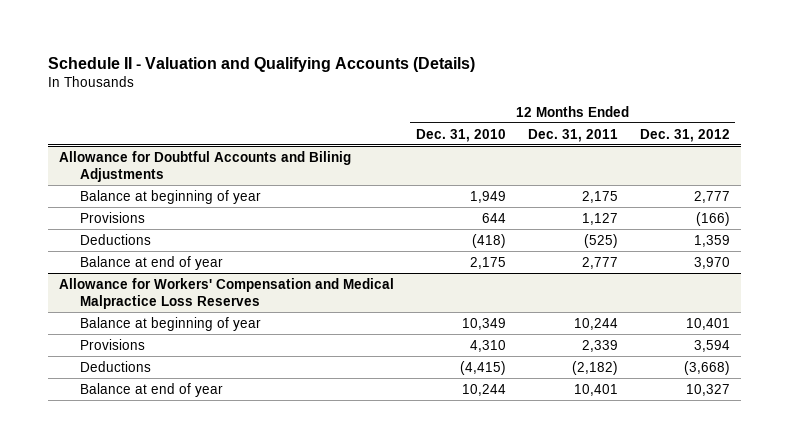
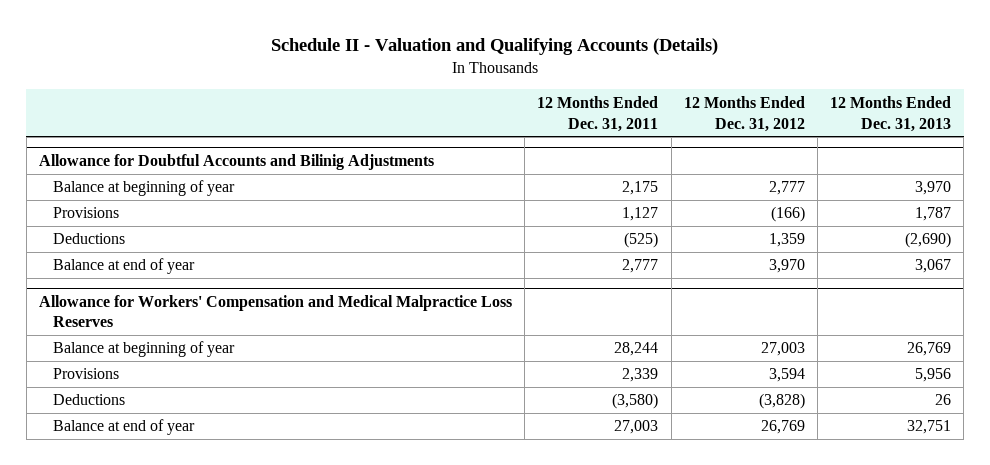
- | 12 Months Ended Dec. 31, 2010 | 12 Months Ended Dec. 31, 2011 | 12 Months Ended Dec. 31, 2012
+ | 12 Months Ended Dec. 31, 2011 | 12 Months Ended Dec. 31, 2012 | 12 Months Ended Dec. 31, 2013
@ Allowance for Workers' Compensation and Medical Malpractice Loss Reserves
- Balance at beginning of year | 10,349 | 10,244 | 10,401
+ Balance at beginning of year | 28,244 | 27,003 | 26,769
- Deductions | (4,415) | (2,182) | (3,668)
- Balance at end of year | 10,244 | 10,401 | 10,327
+ Deductions | (3,580) | (3,828) | 26
+ Balance at end of year | 27,003 | 26,769 | 32,751

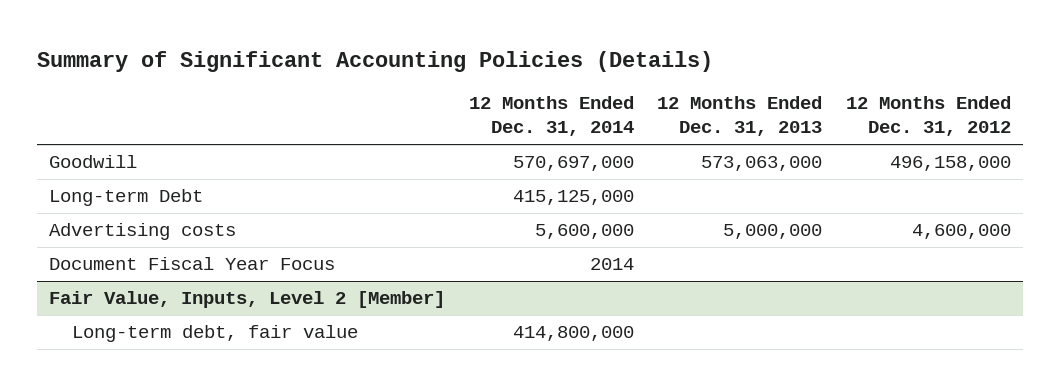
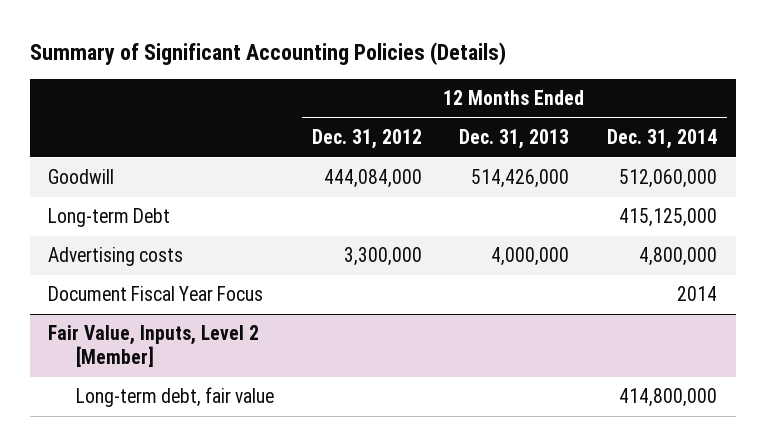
- | 12 Months Ended Dec. 31, 2014 | 12 Months Ended Dec. 31, 2013 | 12 Months Ended Dec. 31, 2012
+ | 12 Months Ended Dec. 31, 2012 | 12 Months Ended Dec. 31, 2013 | 12 Months Ended Dec. 31, 2014
- Goodwill | 570,697,000 | 573,063,000 | 496,158,000
+ Goodwill | 444,084,000 | 514,426,000 | 512,060,000
- Advertising costs | 5,600,000 | 5,000,000 | 4,600,000
+ Advertising costs | 3,300,000 | 4,000,000 | 4,800,000

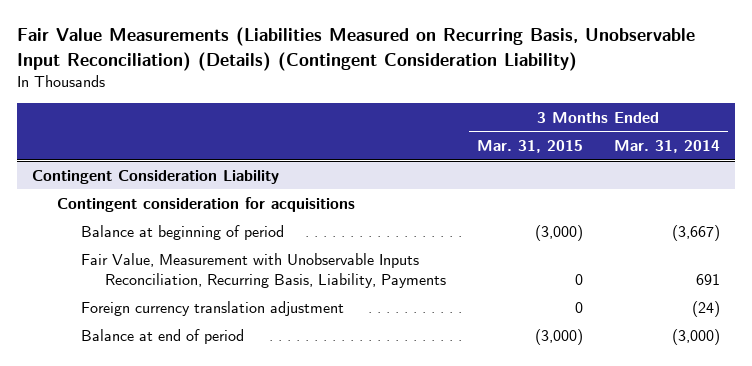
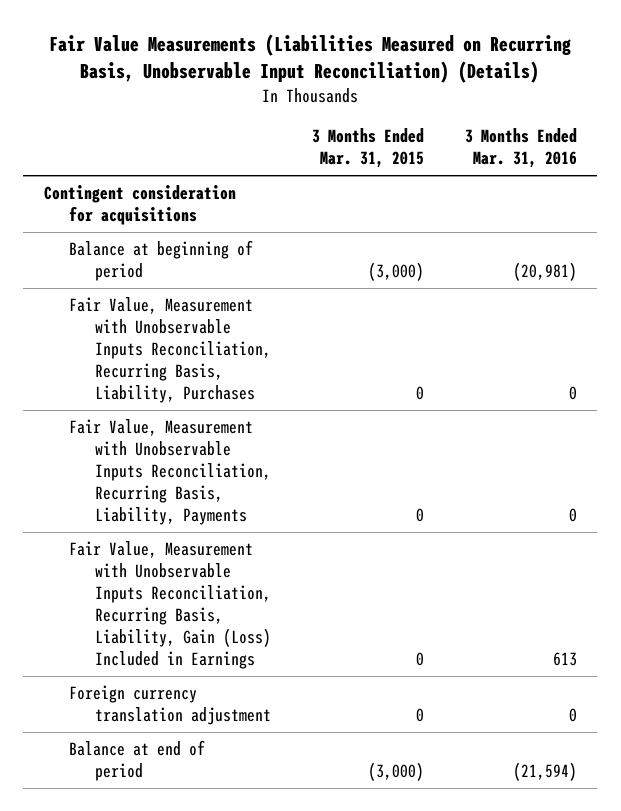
- Fair Value Measurements (Liabilities Measured on Recurring Basis, Unobservable Input Reconciliation) (Details) (Contingent Consideration Liability)
+ Fair Value Measurements (Liabilities Measured on Recurring Basis, Unobservable Input Reconciliation) (Details)
- | 3 Months Ended Mar. 31, 2015 | 3 Months Ended Mar. 31, 2014
+ | 3 Months Ended Mar. 31, 2015 | 3 Months Ended Mar. 31, 2016
- Contingent Consideration Liability
+ Fair Value, Measurement with Unobservable Inputs Reconciliation, Recurring Basis, Liability, Purchases | 0 | 0
+ Fair Value, Measurement with Unobservable Inputs Reconciliation, Recurring Basis, Liability, Gain (Loss) Included in Earnings | 0 | 613

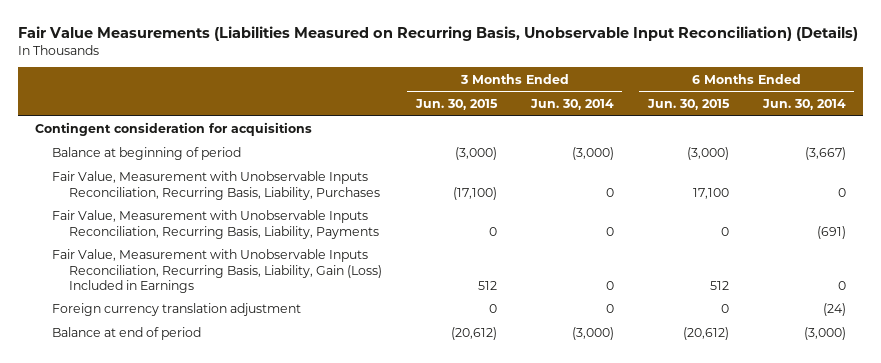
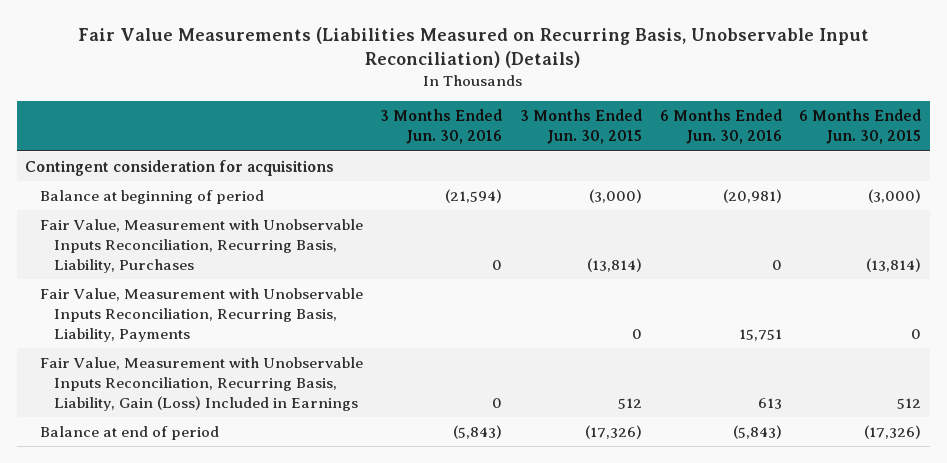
- | 3 Months Ended Jun. 30, 2015 | 3 Months Ended Jun. 30, 2014 | 6 Months Ended Jun. 30, 2015 | 6 Months Ended Jun. 30, 2014
+ | 3 Months Ended Jun. 30, 2016 | 3 Months Ended Jun. 30, 2015 | 6 Months Ended Jun. 30, 2016 | 6 Months Ended Jun. 30, 2015
- Fair Value, Measurement with Unobservable Inputs Reconciliation, Recurring Basis, Liability, Purchases | (17,100) | 0 | 17,100 | 0
+ Fair Value, Measurement with Unobservable Inputs Reconciliation, Recurring Basis, Liability, Purchases | 0 | (13,814) | 0 | (13,814)
- Foreign currency translation adjustment | 0 | 0 | 0 | (24)
- Balance at end of period | (20,612) | (3,000) | (20,612) | (3,000)
+ Balance at end of period | (5,843) | (17,326) | (5,843) | (17,326)

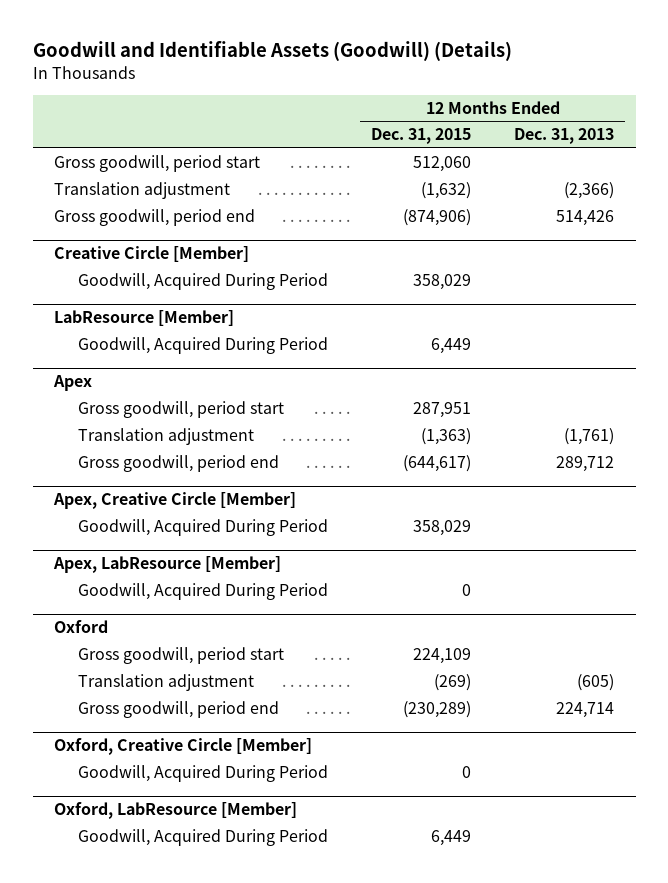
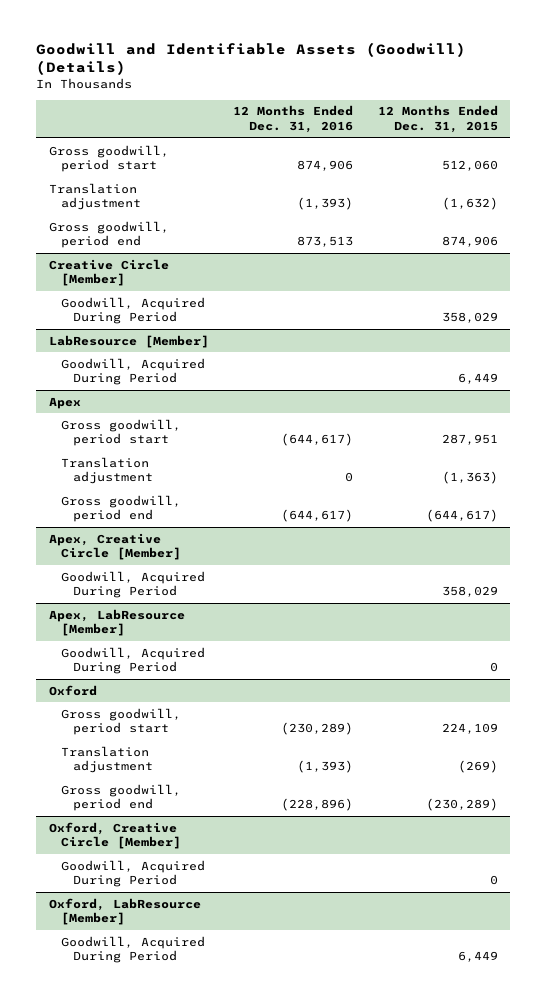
- | 12 Months Ended Dec. 31, 2015 | 12 Months Ended Dec. 31, 2013
+ | 12 Months Ended Dec. 31, 2016 | 12 Months Ended Dec. 31, 2015
- Gross goodwill, period end | (874,906) | 514,426
+ Gross goodwill, period end | 873,513 | 874,906

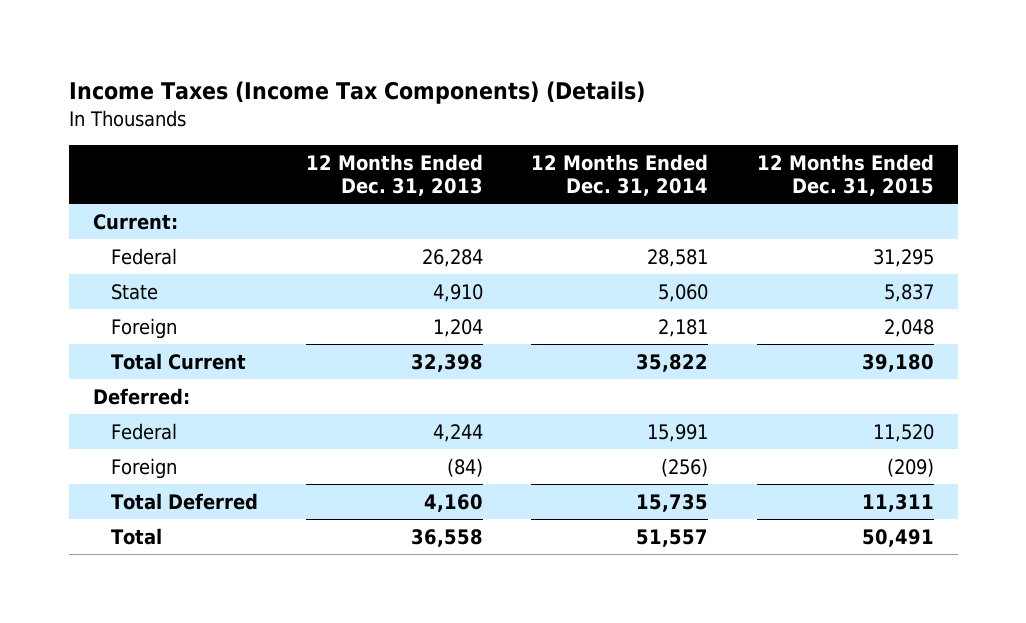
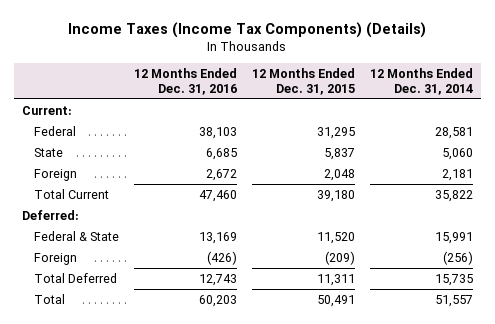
- | 12 Months Ended Dec. 31, 2013 | 12 Months Ended Dec. 31, 2014 | 12 Months Ended Dec. 31, 2015
+ | 12 Months Ended Dec. 31, 2016 | 12 Months Ended Dec. 31, 2015 | 12 Months Ended Dec. 31, 2014
- Federal | 4,244 | 15,991 | 11,520
+ Federal & State | 13,169 | 11,520 | 15,991

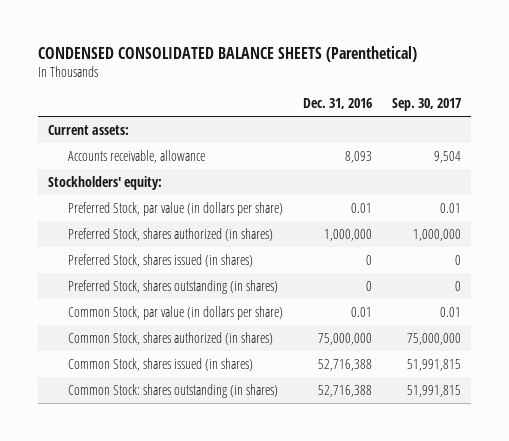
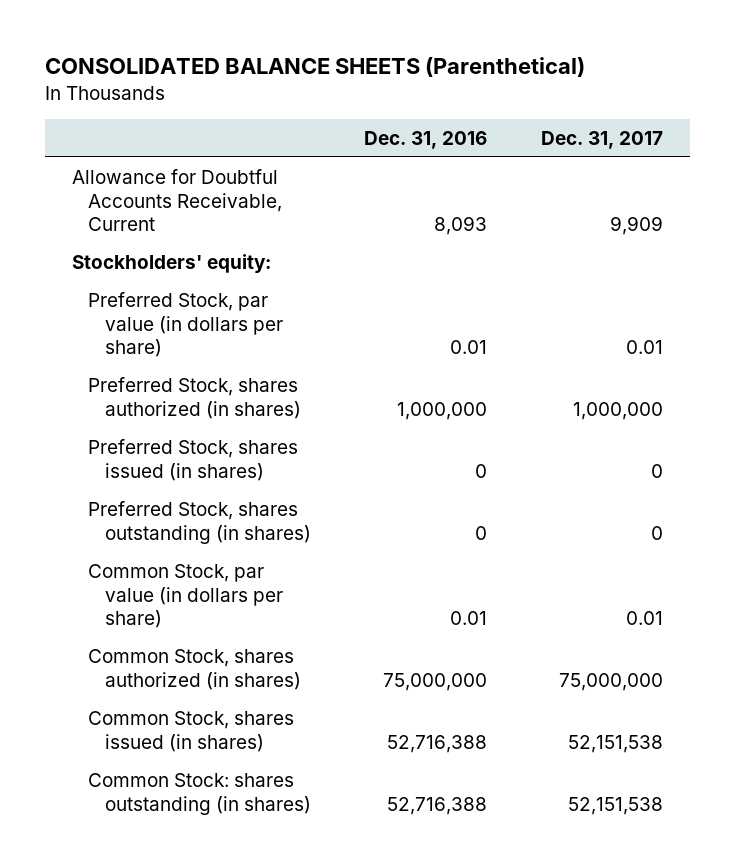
- CONDENSED CONSOLIDATED BALANCE SHEETS (Parenthetical)
+ CONSOLIDATED BALANCE SHEETS (Parenthetical)
- | Dec. 31, 2016 | Sep. 30, 2017
+ | Dec. 31, 2016 | Dec. 31, 2017
- Current assets:
- Accounts receivable, allowance | 8,093 | 9,504
+ Allowance for Doubtful Accounts Receivable, Current | 8,093 | 9,909

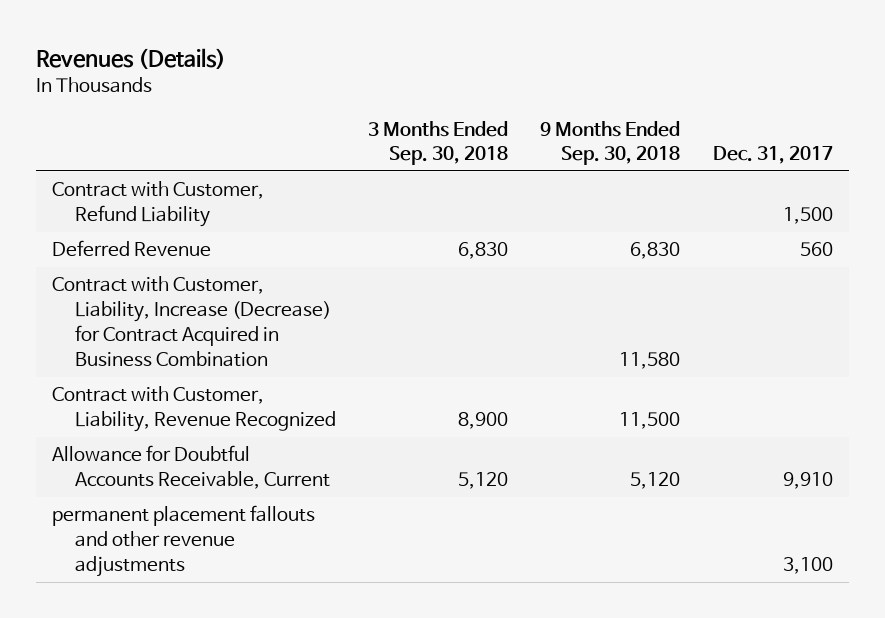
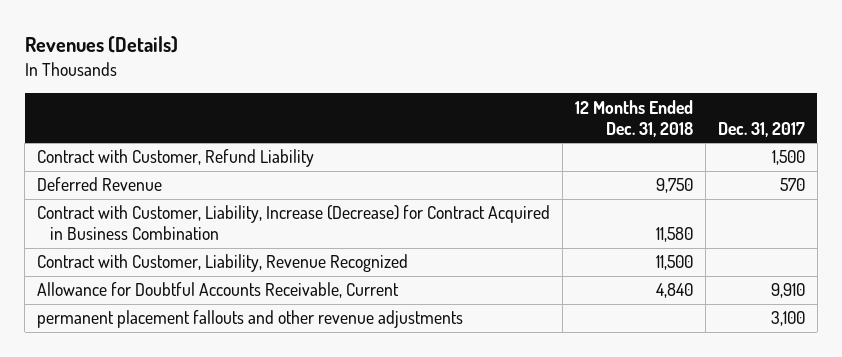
- | 3 Months Ended Sep. 30, 2018 | 9 Months Ended Sep. 30, 2018 | Dec. 31, 2017
+ | 12 Months Ended Dec. 31, 2018 | Dec. 31, 2017
- Deferred Revenue | 6,830 | 6,830 | 560
+ Deferred Revenue | 9,750 | 570

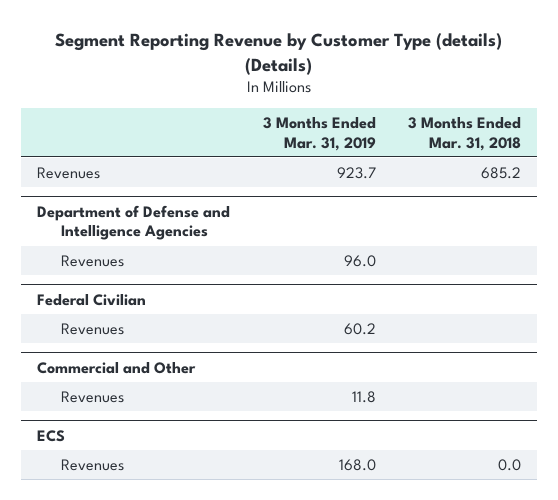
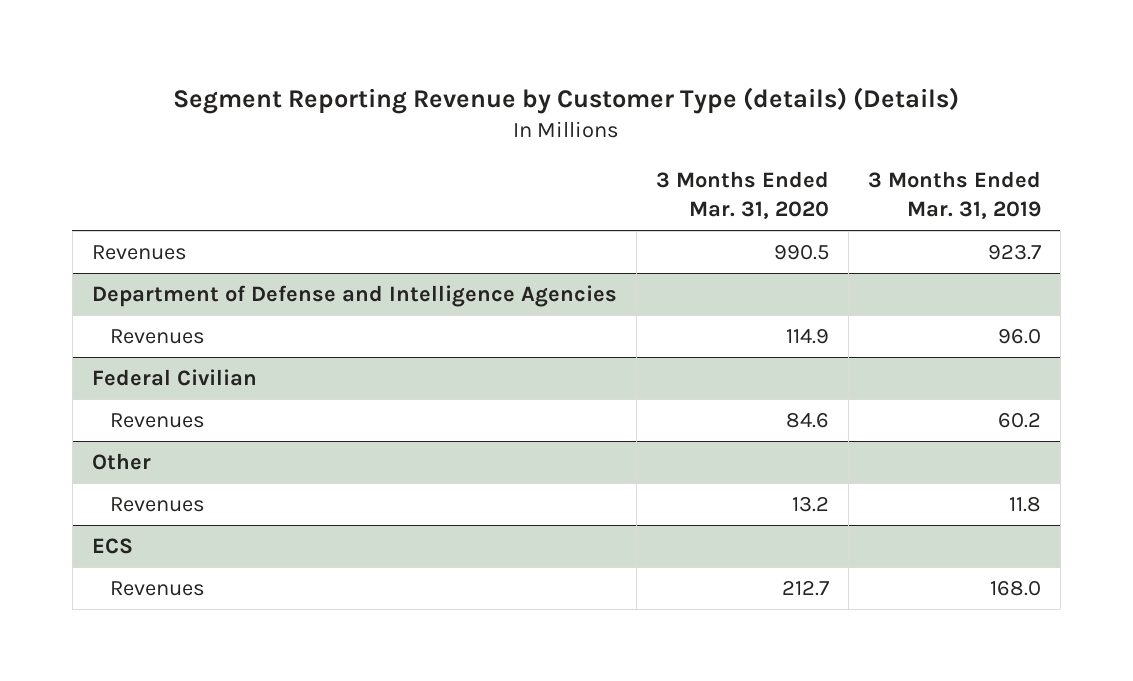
- | 3 Months Ended Mar. 31, 2019 | 3 Months Ended Mar. 31, 2018
+ | 3 Months Ended Mar. 31, 2020 | 3 Months Ended Mar. 31, 2019
- Commercial and Other
+ Other

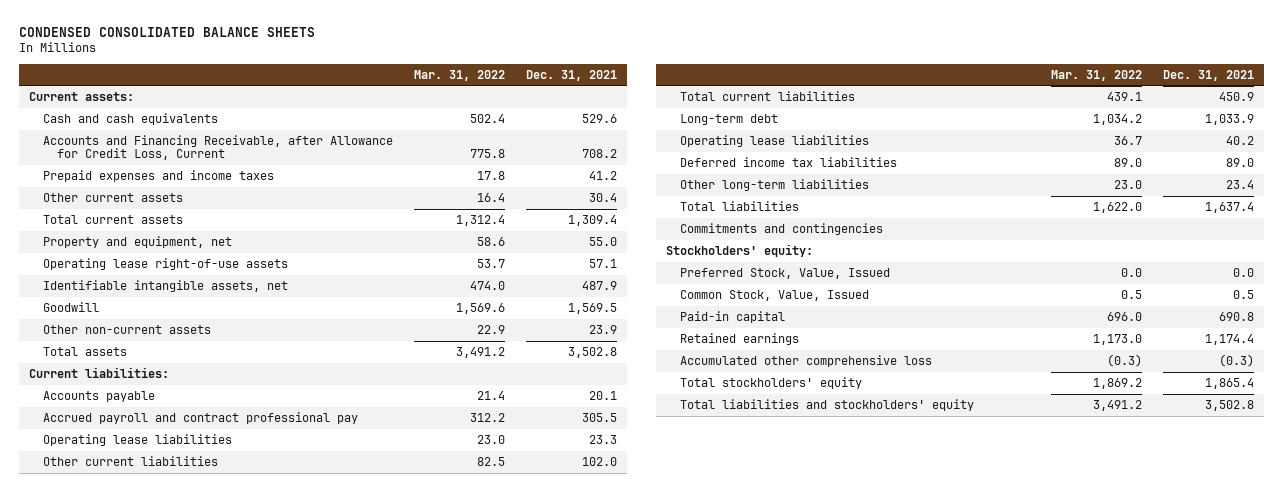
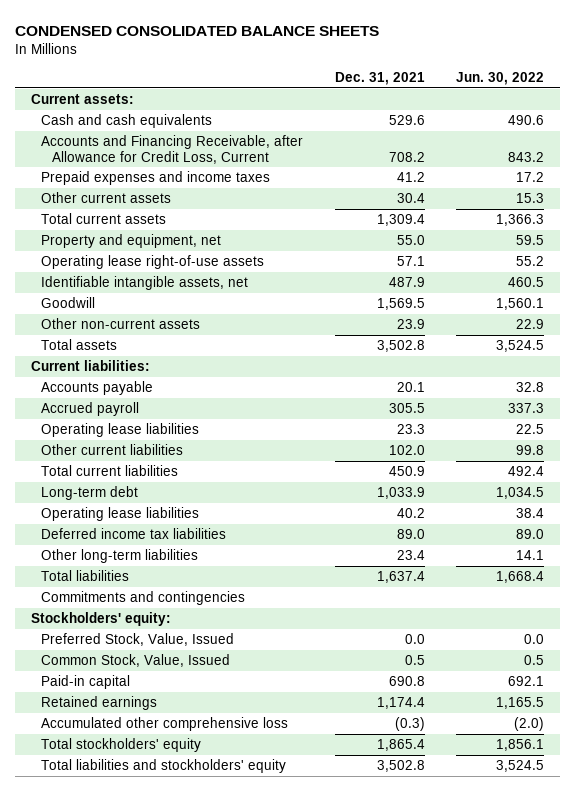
- | Mar. 31, 2022 | Dec. 31, 2021
+ | Dec. 31, 2021 | Jun. 30, 2022
- Accrued payroll and contract professional pay | 312.2 | 305.5
+ Accrued payroll | 305.5 | 337.3

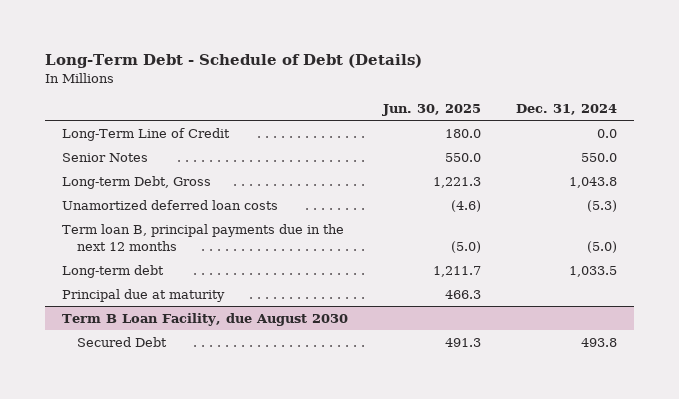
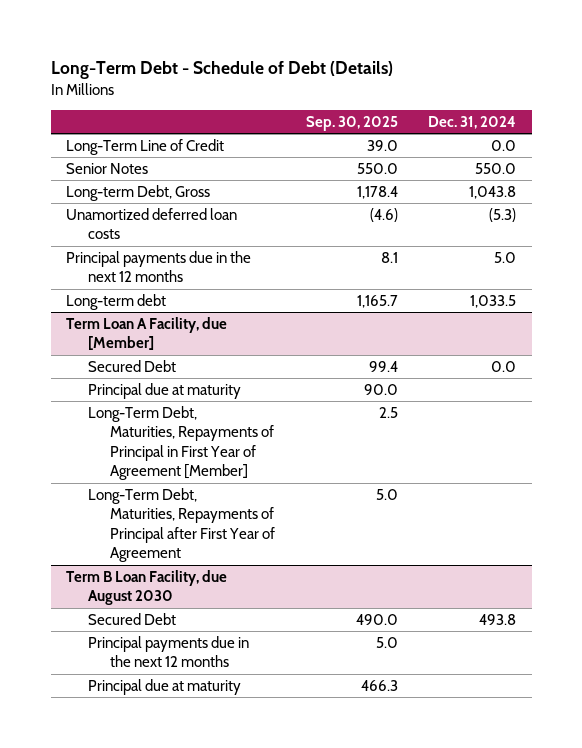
- | Jun. 30, 2025 | Dec. 31, 2024
+ | Sep. 30, 2025 | Dec. 31, 2024
- Term loan B, principal payments due in the next 12 months | (5.0) | (5.0)
+ Principal payments due in the next 12 months | 8.1 | 5.0
+ Term Loan A Facility, due [Member]
+ Secured Debt | 99.4 | 0.0
+ Long-Term Debt, Maturities, Repayments of Principal in First Year of Agreement [Member] | 2.5 |
+ Long-Term Debt, Maturities, Repayments of Principal after First Year of Agreement | 5.0 |
@ Term B Loan Facility, due August 2030
+ Principal payments due in the next 12 months | 5.0 |
+ Principal due at maturity | 466.3 |

